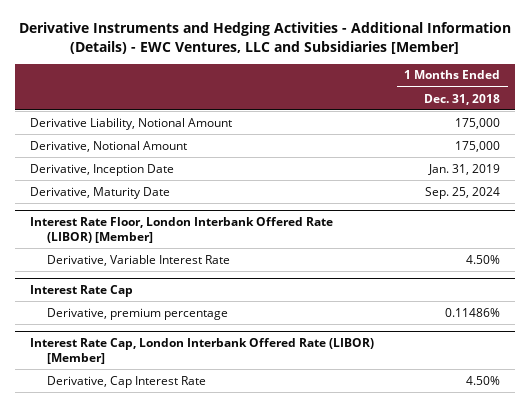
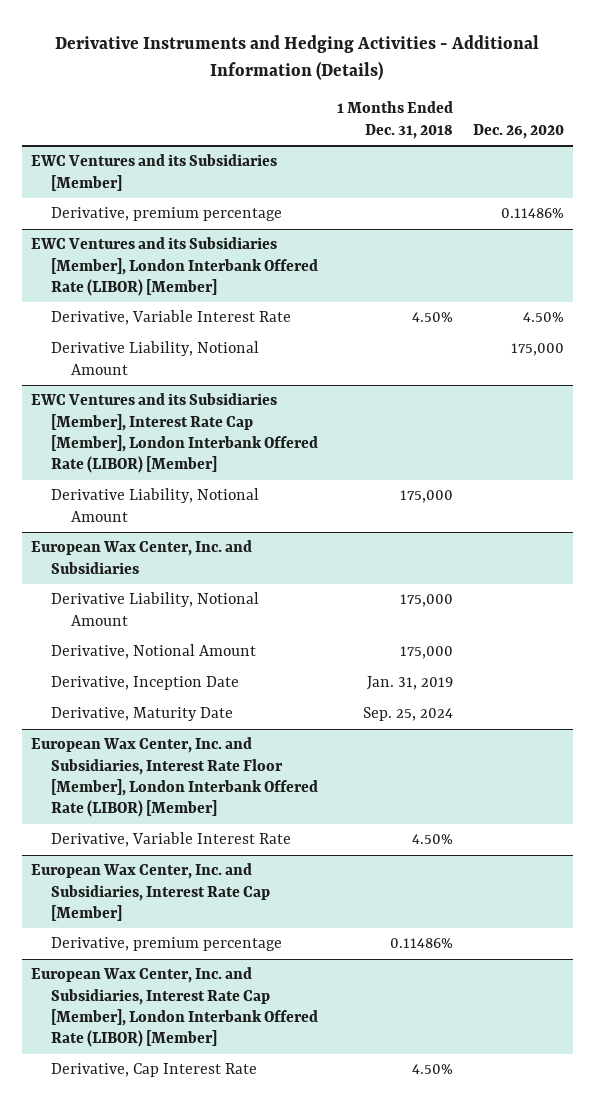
- Derivative Instruments and Hedging Activities - Additional Information (Details) - EWC Ventures, LLC and Subsidiaries [Member]
+ Derivative Instruments and Hedging Activities - Additional Information (Details)
- | 1 Months Ended Dec. 31, 2018
+ | 1 Months Ended Dec. 31, 2018 | Dec. 26, 2020
+ EWC Ventures and its Subsidiaries [Member]
+ Derivative, premium percentage | | 0.11486%
+ EWC Ventures and its Subsidiaries [Member], London Interbank Offered Rate (LIBOR) [Member]
+ Derivative, Variable Interest Rate | 4.50% | 4.50%
+ Derivative Liability, Notional Amount | | 175,000
+ EWC Ventures and its Subsidiaries [Member], Interest Rate Cap [Member], London Interbank Offered Rate (LIBOR) [Member]
+ European Wax Center, Inc. and Subsidiaries
+ Derivative Liability, Notional Amount | 175,000 |
- Interest Rate Floor, London Interbank Offered Rate (LIBOR) [Member]
+ European Wax Center, Inc. and Subsidiaries, Interest Rate Floor [Member], London Interbank Offered Rate (LIBOR) [Member]
- Interest Rate Cap
+ European Wax Center, Inc. and Subsidiaries, Interest Rate Cap [Member]
- Interest Rate Cap, London Interbank Offered Rate (LIBOR) [Member]
+ European Wax Center, Inc. and Subsidiaries, Interest Rate Cap [Member], London Interbank Offered Rate (LIBOR) [Member]

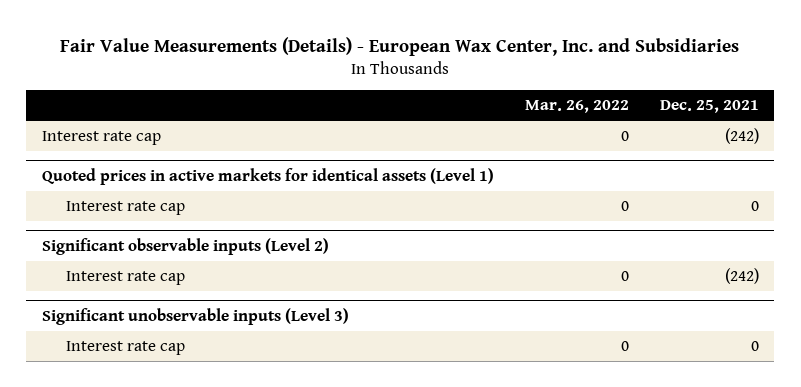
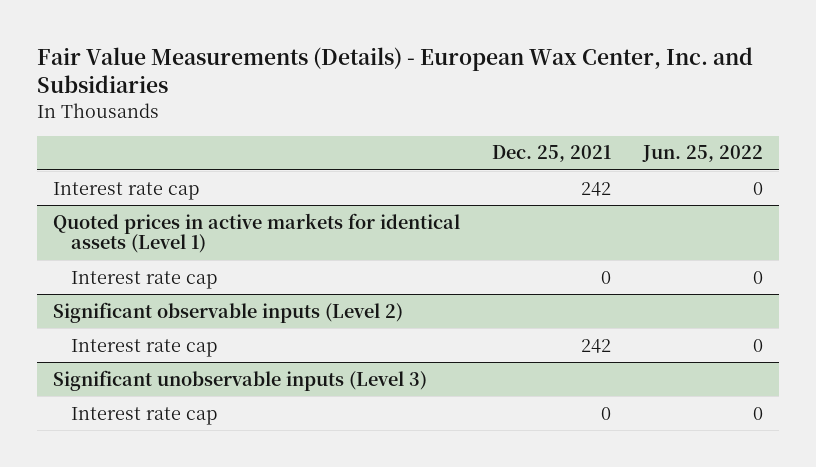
- | Mar. 26, 2022 | Dec. 25, 2021
+ | Dec. 25, 2021 | Jun. 25, 2022
- Interest rate cap | 0 | (242)
+ Interest rate cap | 242 | 0
@ Significant observable inputs (Level 2)
- Interest rate cap | 0 | (242)
+ Interest rate cap | 242 | 0

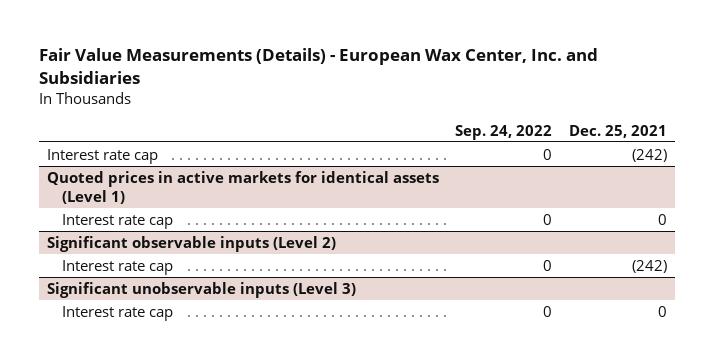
- | Dec. 25, 2021 | Jun. 25, 2022
+ | Sep. 24, 2022 | Dec. 25, 2021
- Interest rate cap | 242 | 0
+ Interest rate cap | 0 | (242)
@ Significant observable inputs (Level 2)
- Interest rate cap | 242 | 0
+ Interest rate cap | 0 | (242)

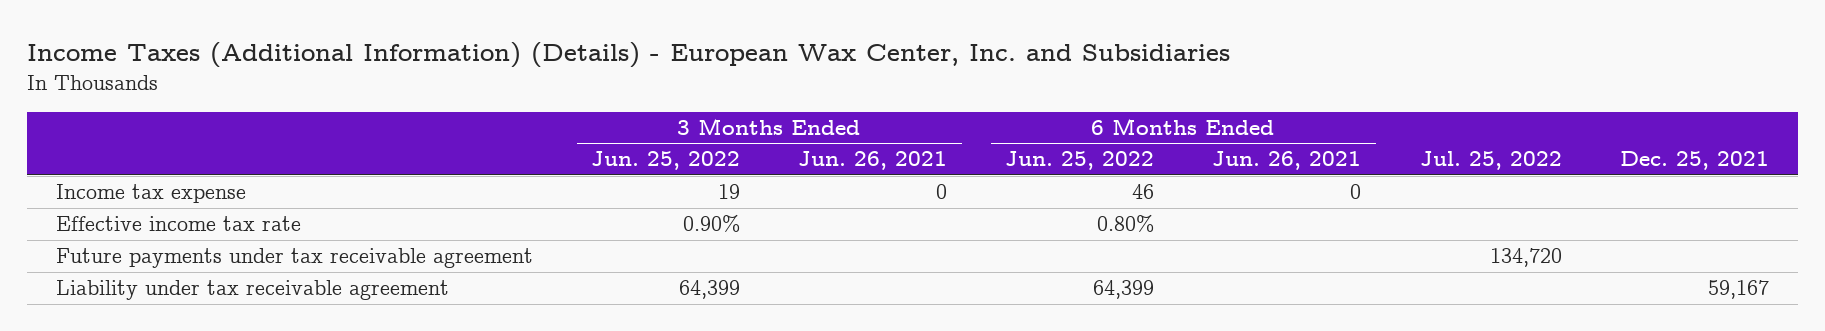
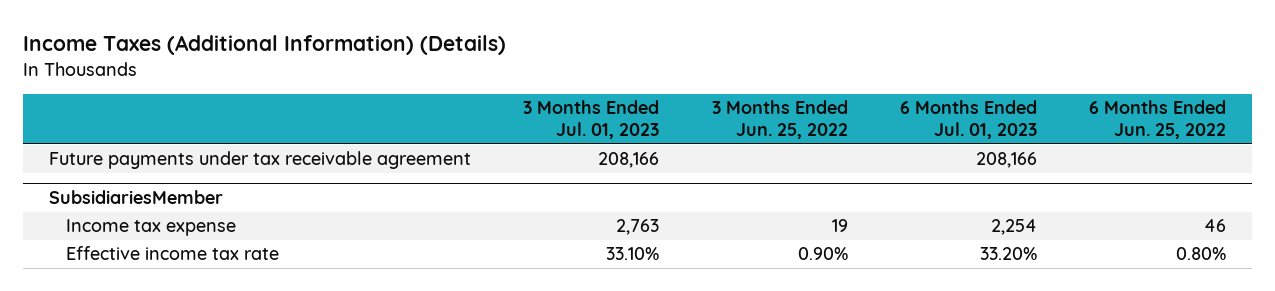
- Income Taxes (Additional Information) (Details) - European Wax Center, Inc. and Subsidiaries
+ Income Taxes (Additional Information) (Details)
- | 3 Months Ended Jun. 25, 2022 | 3 Months Ended Jun. 26, 2021 | 6 Months Ended Jun. 25, 2022 | 6 Months Ended Jun. 26, 2021 | Jul. 25, 2022 | Dec. 25, 2021
+ | 3 Months Ended Jul. 01, 2023 | 3 Months Ended Jun. 25, 2022 | 6 Months Ended Jul. 01, 2023 | 6 Months Ended Jun. 25, 2022
moved up: Future payments under tax receivable agreement | 208,166 | | 208,166 |
+ SubsidiariesMember
- Liability under tax receivable agreement | 64,399 | | 64,399 | | | 59,167

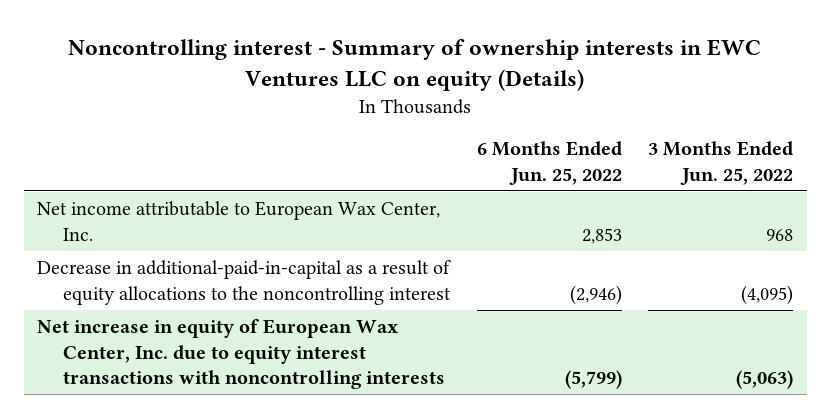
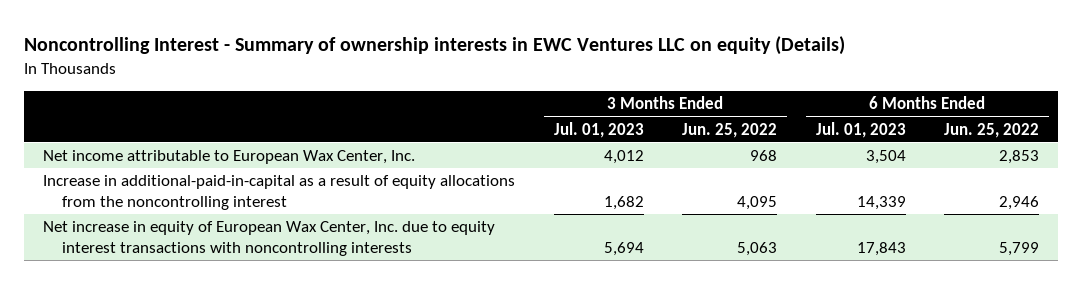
- Noncontrolling interest - Summary of ownership interests in EWC Ventures LLC on equity (Details)
+ Noncontrolling Interest - Summary of ownership interests in EWC Ventures LLC on equity (Details)
- | 6 Months Ended Jun. 25, 2022 | 3 Months Ended Jun. 25, 2022
+ | 3 Months Ended Jul. 01, 2023 | 3 Months Ended Jun. 25, 2022 | 6 Months Ended Jul. 01, 2023 | 6 Months Ended Jun. 25, 2022
- Decrease in additional-paid-in-capital as a result of equity allocations to the noncontrolling interest | (2,946) | (4,095)
- Net increase in equity of European Wax Center, Inc. due to equity interest transactions with noncontrolling interests | (5,799) | (5,063)
+ Increase in additional-paid-in-capital as a result of equity allocations from the noncontrolling interest | 1,682 | 4,095 | 14,339 | 2,946
+ Net increase in equity of European Wax Center, Inc. due to equity interest transactions with noncontrolling interests | 5,694 | 5,063 | 17,843 | 5,799

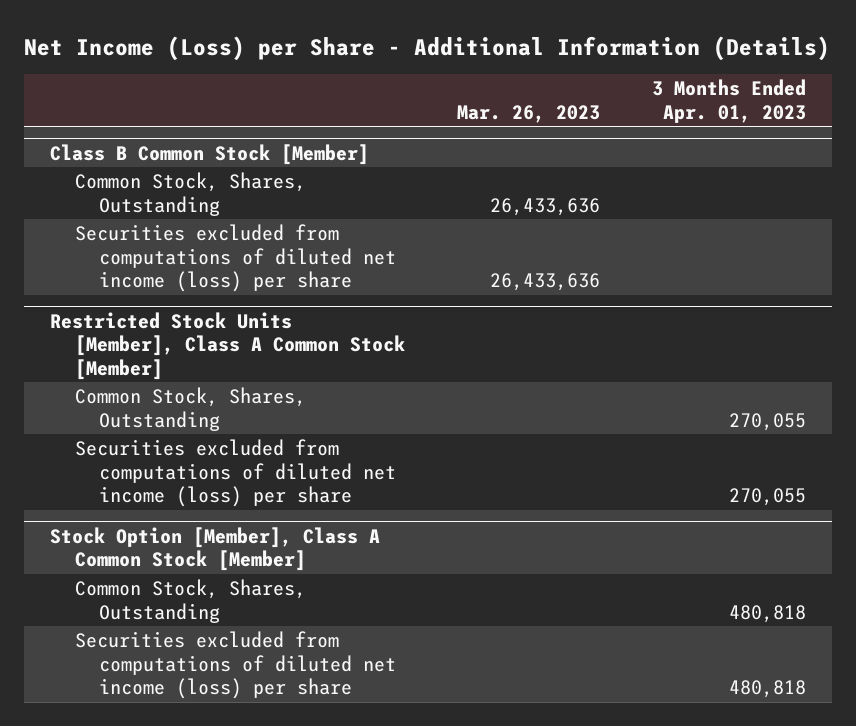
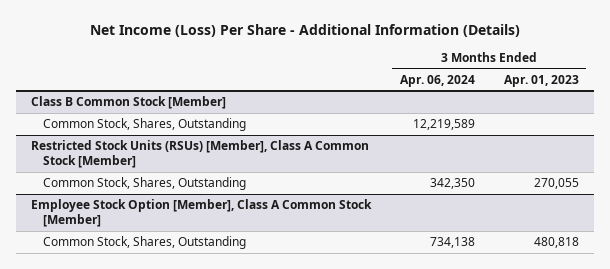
- Net Income (Loss) per Share - Additional Information (Details)
+ Net Income (Loss) Per Share - Additional Information (Details)
- | Mar. 26, 2023 | 3 Months Ended Apr. 01, 2023
+ | 3 Months Ended Apr. 06, 2024 | 3 Months Ended Apr. 01, 2023
@ Class B Common Stock [Member]
- Securities excluded from computations of diluted net income (loss) per share | 26,433,636 |
- Restricted Stock Units [Member], Class A Common Stock [Member]
+ Restricted Stock Units (RSUs) [Member], Class A Common Stock [Member]
- Securities excluded from computations of diluted net income (loss) per share | | 270,055
- Stock Option [Member], Class A Common Stock [Member]
+ Employee Stock Option [Member], Class A Common Stock [Member]
- Securities excluded from computations of diluted net income (loss) per share | | 480,818

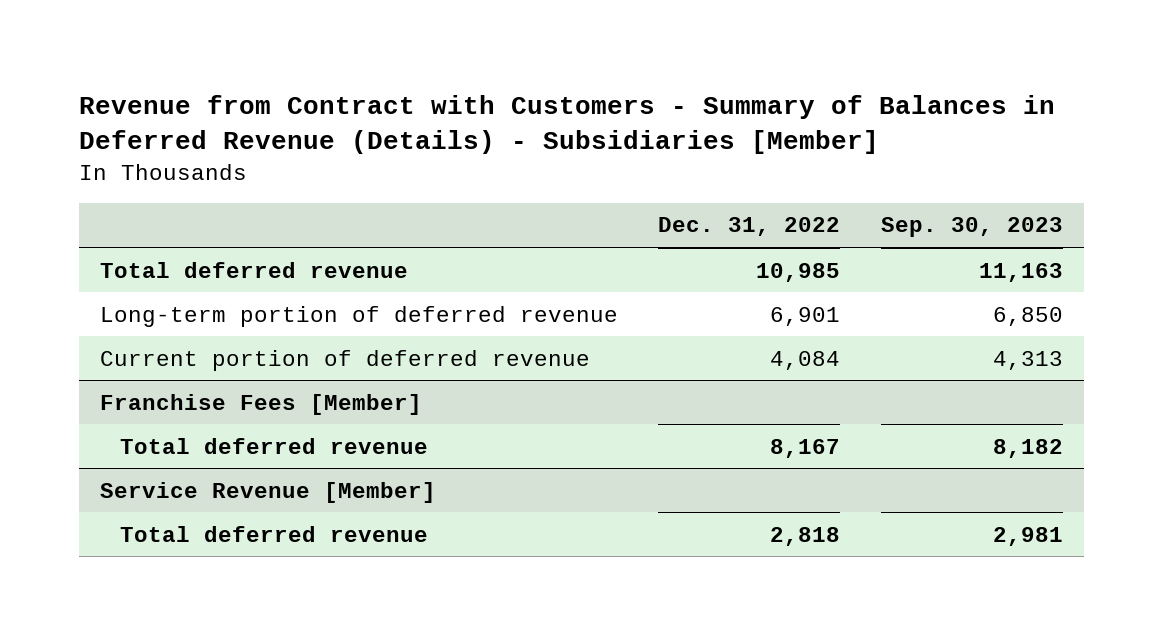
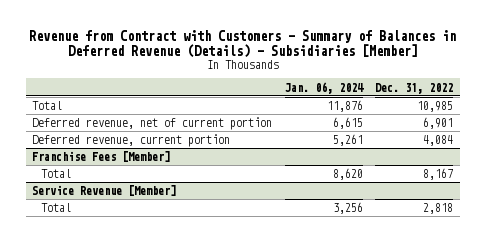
- | Dec. 31, 2022 | Sep. 30, 2023
+ | Jan. 06, 2024 | Dec. 31, 2022
- Total deferred revenue | 10,985 | 11,163
- Long-term portion of deferred revenue | 6,901 | 6,850
- Current portion of deferred revenue | 4,084 | 4,313
+ Total | 11,876 | 10,985
+ Deferred revenue, net of current portion | 6,615 | 6,901
+ Deferred revenue, current portion | 5,261 | 4,084
@ Franchise Fees [Member]
- Total deferred revenue | 8,167 | 8,182
+ Total | 8,620 | 8,167
@ Service Revenue [Member]
- Total deferred revenue | 2,818 | 2,981
+ Total | 3,256 | 2,818

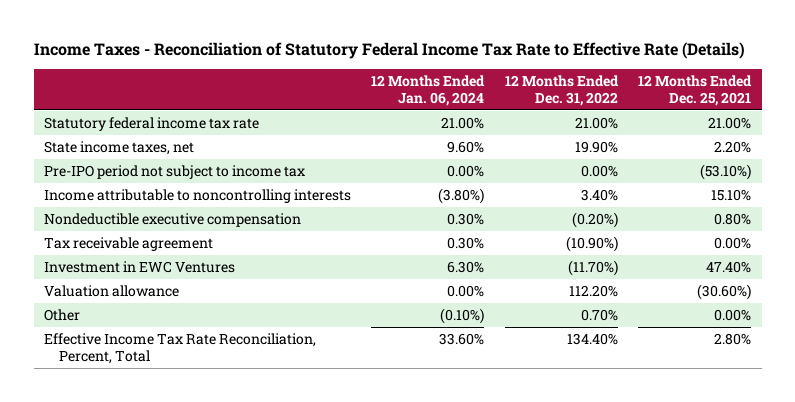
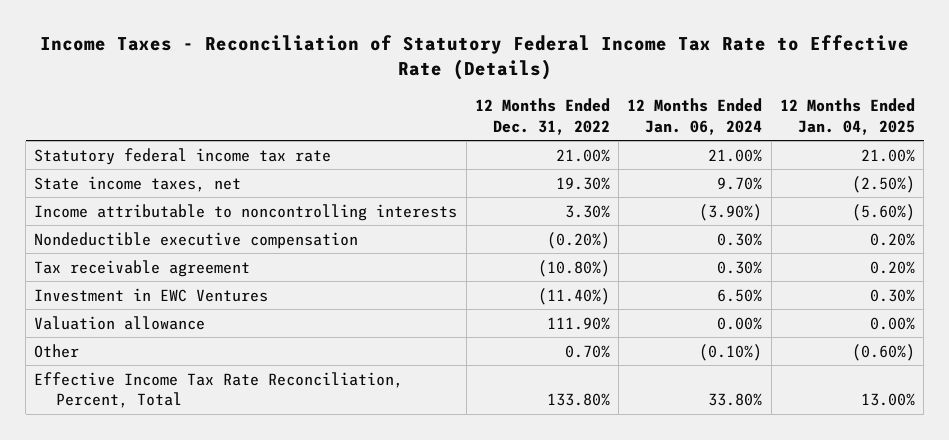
- | 12 Months Ended Jan. 06, 2024 | 12 Months Ended Dec. 31, 2022 | 12 Months Ended Dec. 25, 2021
+ | 12 Months Ended Dec. 31, 2022 | 12 Months Ended Jan. 06, 2024 | 12 Months Ended Jan. 04, 2025
- State income taxes, net | 9.60% | 19.90% | 2.20%
- Pre-IPO period not subject to income tax | 0.00% | 0.00% | (53.10%)
- Income attributable to noncontrolling interests | (3.80%) | 3.40% | 15.10%
+ State income taxes, net | 19.30% | 9.70% | (2.50%)
+ Income attributable to noncontrolling interests | 3.30% | (3.90%) | (5.60%)
- Tax receivable agreement | 0.30% | (10.90%) | 0.00%
- Investment in EWC Ventures | 6.30% | (11.70%) | 47.40%
- Valuation allowance | 0.00% | 112.20% | (30.60%)
+ Tax receivable agreement | (10.80%) | 0.30% | 0.20%
+ Investment in EWC Ventures | (11.40%) | 6.50% | 0.30%
+ Valuation allowance | 111.90% | 0.00% | 0.00%
- Effective Income Tax Rate Reconciliation, Percent, Total | 33.60% | 134.40% | 2.80%
+ Effective Income Tax Rate Reconciliation, Percent, Total | 133.80% | 33.80% | 13.00%

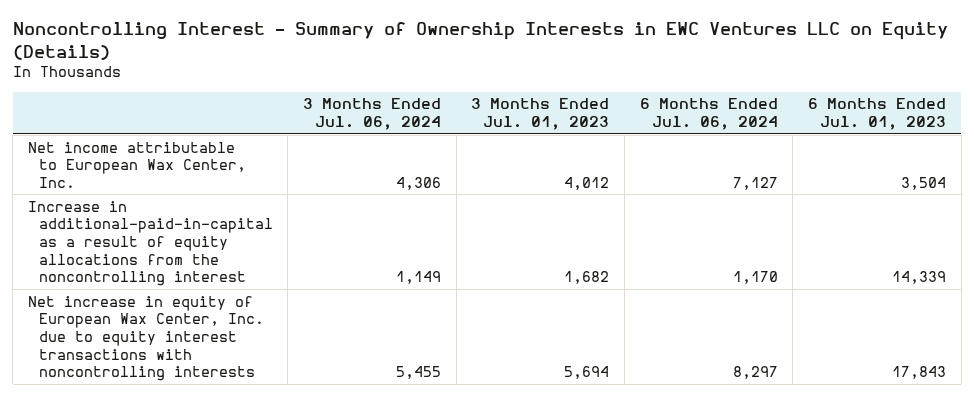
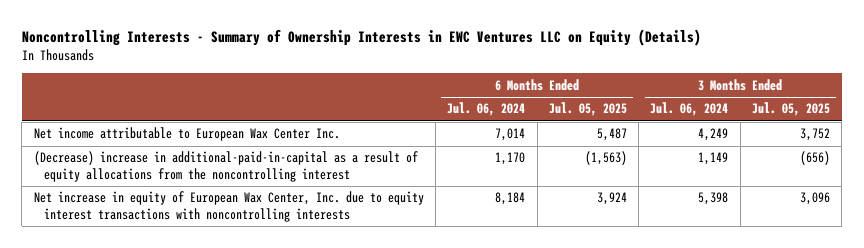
- Noncontrolling Interest - Summary of Ownership Interests in EWC Ventures LLC on Equity (Details)
+ Noncontrolling Interests - Summary of Ownership Interests in EWC Ventures LLC on Equity (Details)
- | 3 Months Ended Jul. 06, 2024 | 3 Months Ended Jul. 01, 2023 | 6 Months Ended Jul. 06, 2024 | 6 Months Ended Jul. 01, 2023
+ | 6 Months Ended Jul. 06, 2024 | 6 Months Ended Jul. 05, 2025 | 3 Months Ended Jul. 06, 2024 | 3 Months Ended Jul. 05, 2025
- Net income attributable to European Wax Center, Inc. | 4,306 | 4,012 | 7,127 | 3,504
- Increase in additional-paid-in-capital as a result of equity allocations from the noncontrolling interest | 1,149 | 1,682 | 1,170 | 14,339
- Net increase in equity of European Wax Center, Inc. due to equity interest transactions with noncontrolling interests | 5,455 | 5,694 | 8,297 | 17,843
+ Net income attributable to European Wax Center Inc. | 7,014 | 5,487 | 4,249 | 3,752
+ (Decrease) increase in additional-paid-in-capital as a result of equity allocations from the noncontrolling interest | 1,170 | (1,563) | 1,149 | (656)
+ Net increase in equity of European Wax Center, Inc. due to equity interest transactions with noncontrolling interests | 8,184 | 3,924 | 5,398 | 3,096

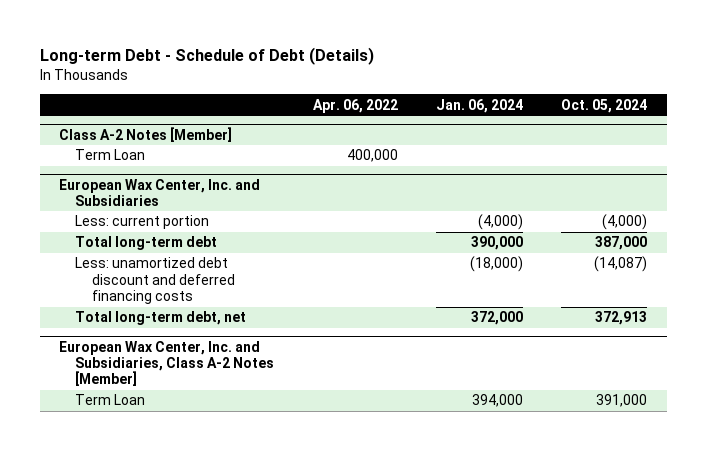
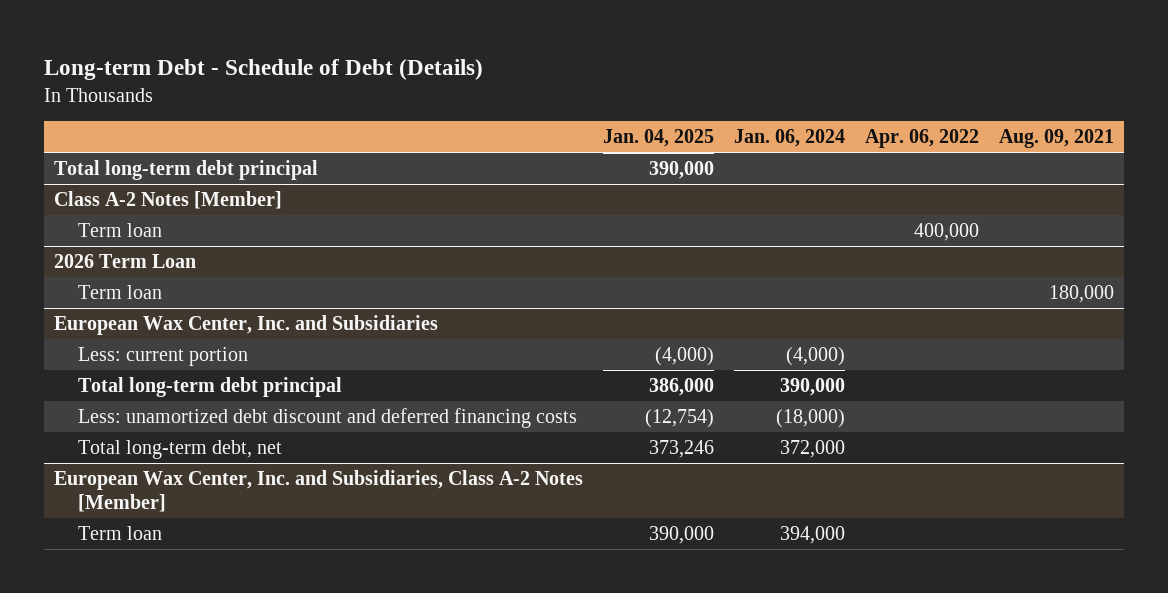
- | Apr. 06, 2022 | Jan. 06, 2024 | Oct. 05, 2024
+ | Jan. 04, 2025 | Jan. 06, 2024 | Apr. 06, 2022 | Aug. 09, 2021
+ Total long-term debt principal | 390,000 | | |
@ Class A-2 Notes [Member]
- Term Loan | 400,000 | |
+ Term loan | | | 400,000 |
+ 2026 Term Loan
+ Term loan | | | | 180,000
@ European Wax Center, Inc. and Subsidiaries
- Total long-term debt | | 390,000 | 387,000
+ Total long-term debt principal | 386,000 | 390,000 | |
@ European Wax Center, Inc. and Subsidiaries, Class A-2 Notes [Member]
- Term Loan | | 394,000 | 391,000
+ Term loan | 390,000 | 394,000 | |

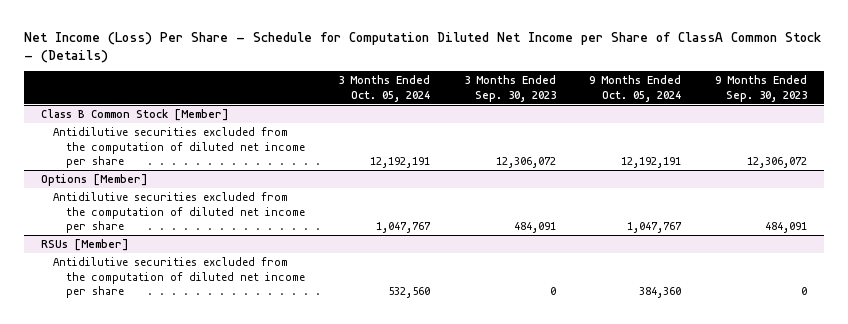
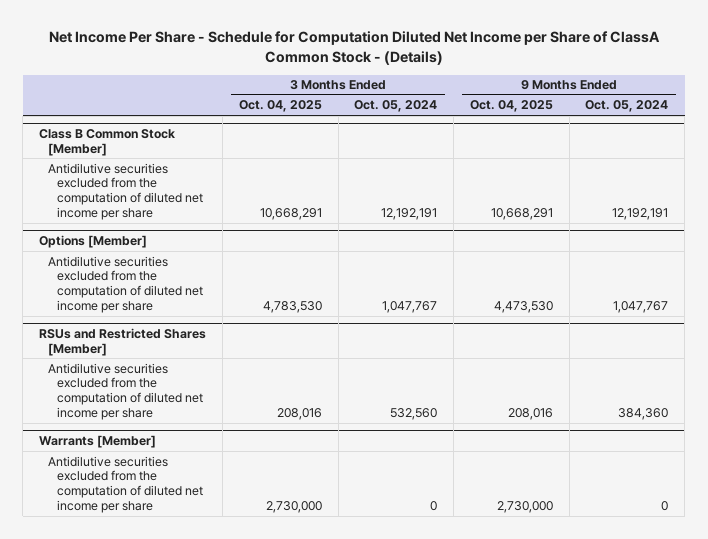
- Net Income (Loss) Per Share - Schedule for Computation Diluted Net Income per Share of ClassA Common Stock - (Details)
+ Net Income Per Share - Schedule for Computation Diluted Net Income per Share of ClassA Common Stock - (Details)
- | 3 Months Ended Oct. 05, 2024 | 3 Months Ended Sep. 30, 2023 | 9 Months Ended Oct. 05, 2024 | 9 Months Ended Sep. 30, 2023
+ | 3 Months Ended Oct. 04, 2025 | 3 Months Ended Oct. 05, 2024 | 9 Months Ended Oct. 04, 2025 | 9 Months Ended Oct. 05, 2024
- RSUs [Member]
+ RSUs and Restricted Shares [Member]
+ Warrants [Member]
+ Antidilutive securities excluded from the computation of diluted net income per share | 2,730,000 | 0 | 2,730,000 | 0

